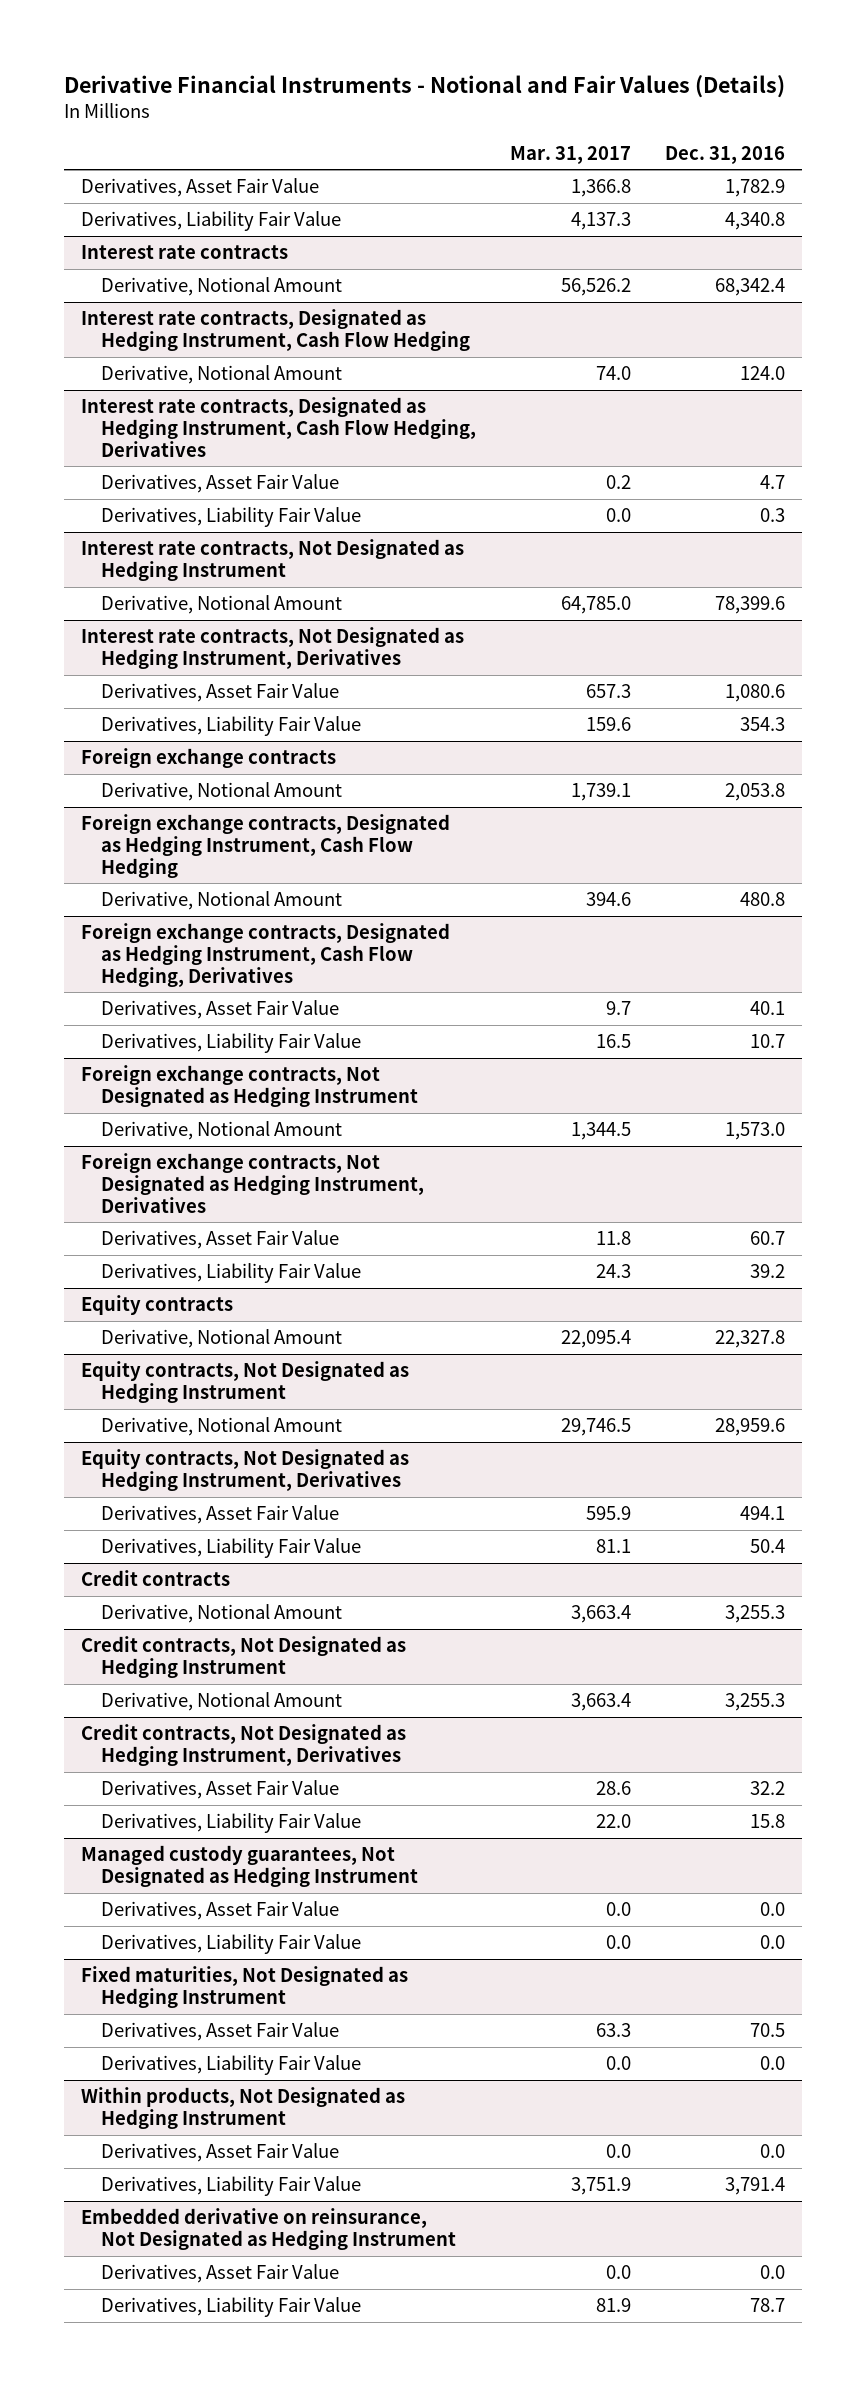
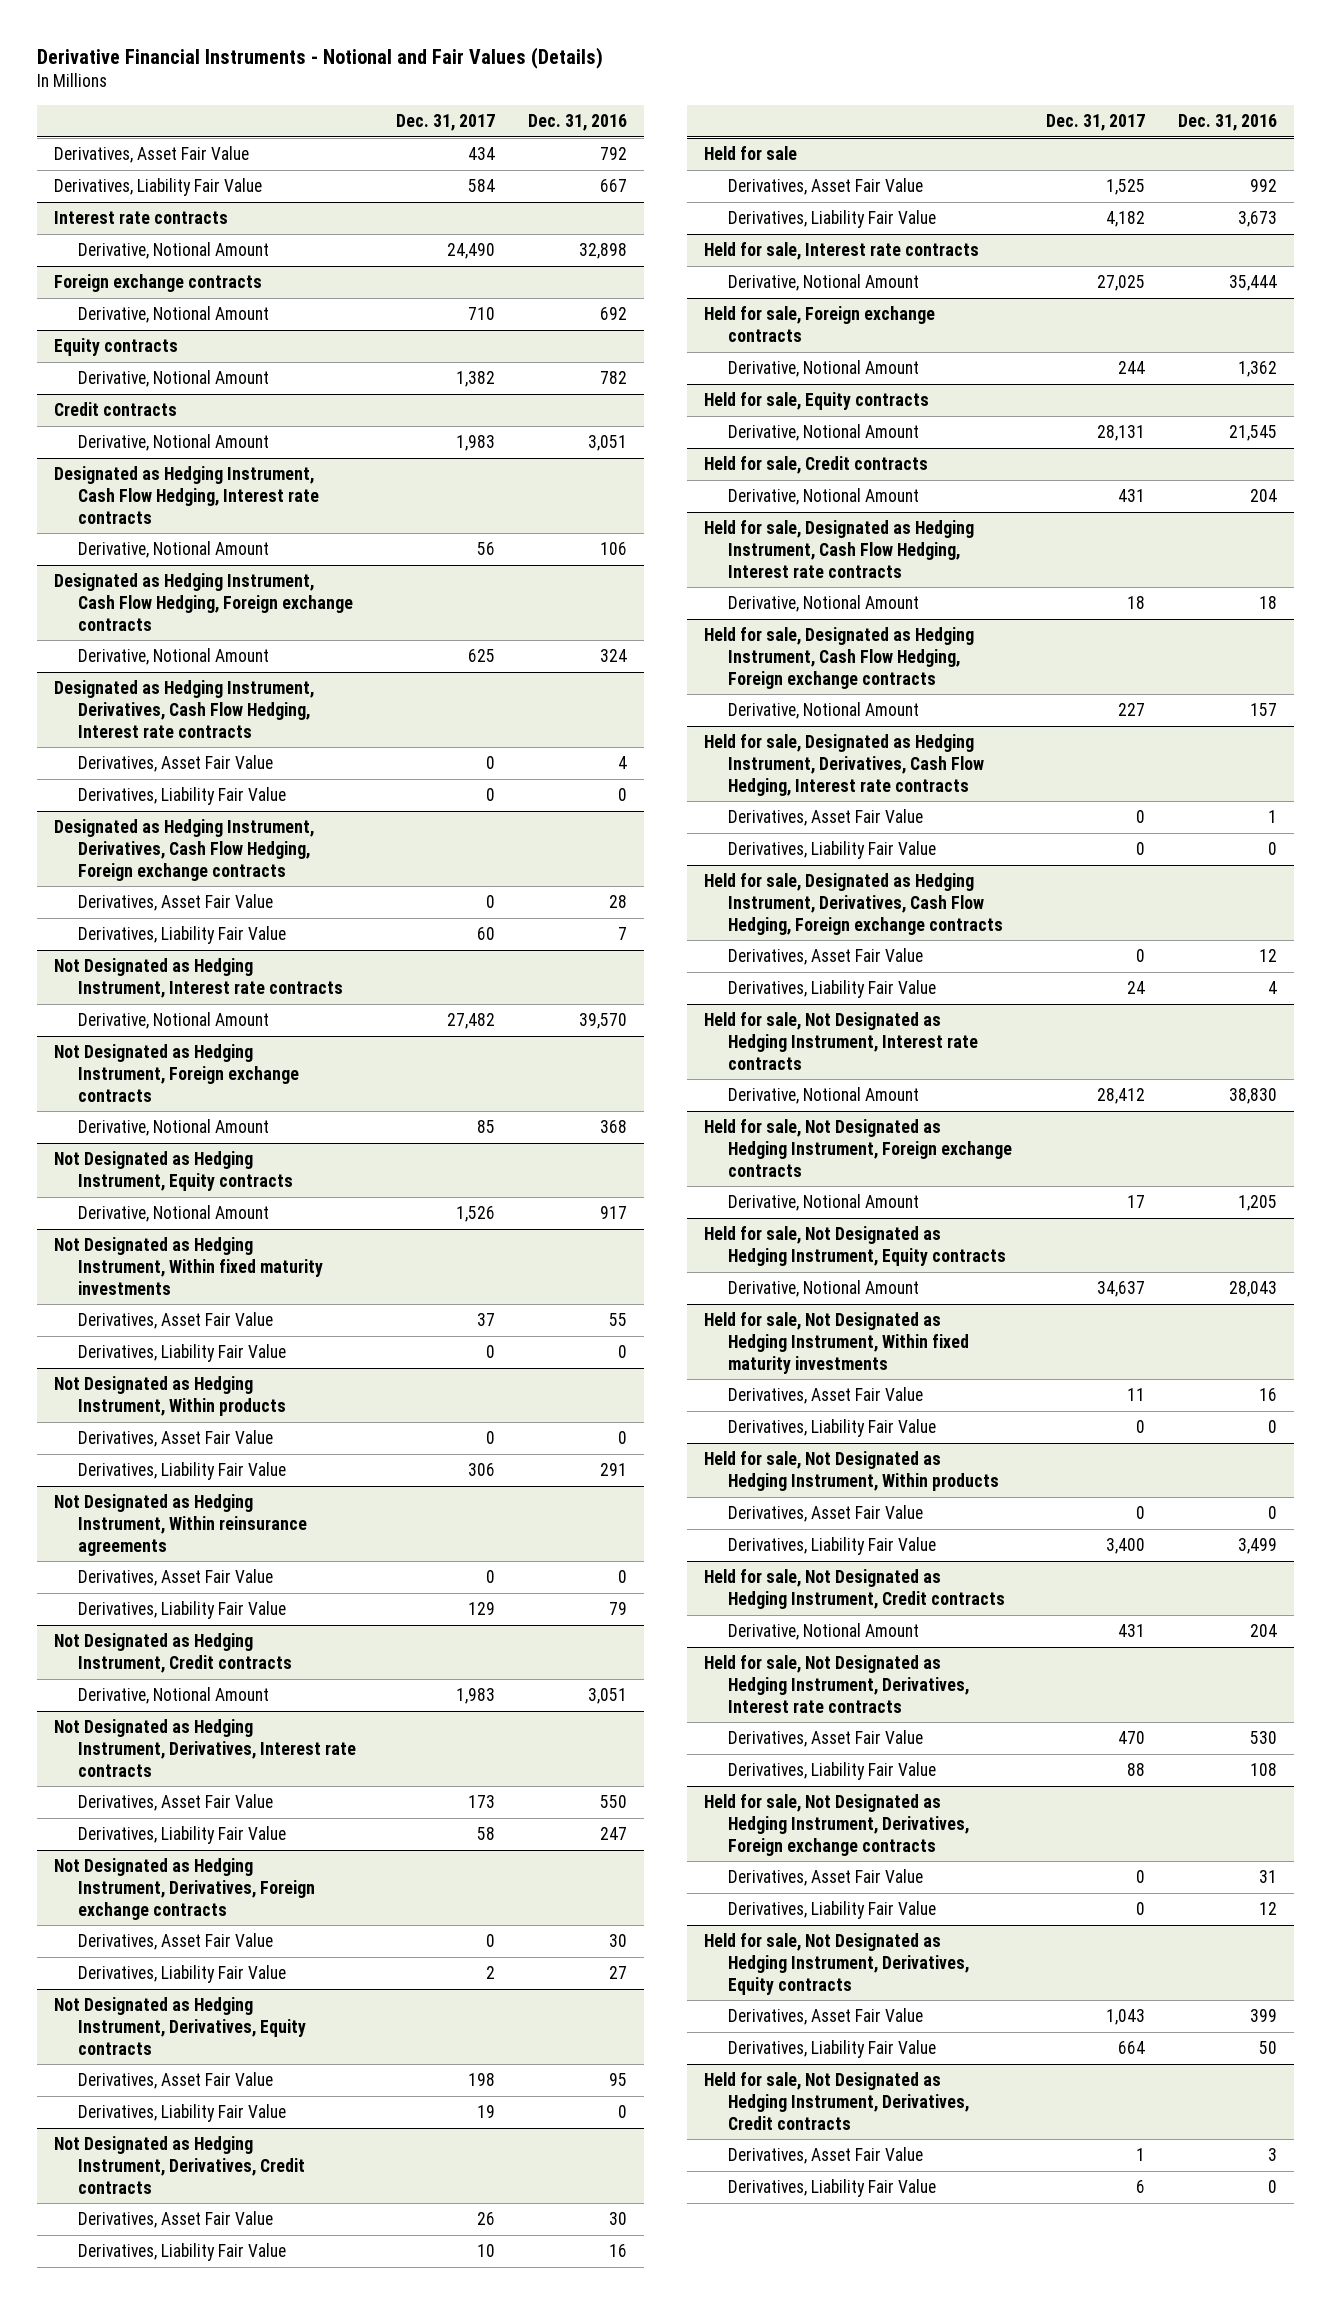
- | Mar. 31, 2017 | Dec. 31, 2016
+ | Dec. 31, 2017 | Dec. 31, 2016
- Derivatives, Asset Fair Value | 1,366.8 | 1,782.9
- Derivatives, Liability Fair Value | 4,137.3 | 4,340.8
+ Derivatives, Asset Fair Value | 434 | 792
+ Derivatives, Liability Fair Value | 584 | 667
@ Interest rate contracts
- Derivative, Notional Amount | 56,526.2 | 68,342.4
- Interest rate contracts, Designated as Hedging Instrument, Cash Flow Hedging
- Derivative, Notional Amount | 74.0 | 124.0
- Interest rate contracts, Designated as Hedging Instrument, Cash Flow Hedging, Derivatives
- Derivatives, Asset Fair Value | 0.2 | 4.7
- Derivatives, Liability Fair Value | 0.0 | 0.3
- Interest rate contracts, Not Designated as Hedging Instrument
- Derivative, Notional Amount | 64,785.0 | 78,399.6
- Interest rate contracts, Not Designated as Hedging Instrument, Derivatives
- Derivatives, Asset Fair Value | 657.3 | 1,080.6
- Derivatives, Liability Fair Value | 159.6 | 354.3
@ Interest rate contracts
+ Derivative, Notional Amount | 24,490 | 32,898
@ Foreign exchange contracts
- Derivative, Notional Amount | 1,739.1 | 2,053.8
- Foreign exchange contracts, Designated as Hedging Instrument, Cash Flow Hedging
- Derivative, Notional Amount | 394.6 | 480.8
- Foreign exchange contracts, Designated as Hedging Instrument, Cash Flow Hedging, Derivatives
- Derivatives, Asset Fair Value | 9.7 | 40.1
- Derivatives, Liability Fair Value | 16.5 | 10.7
- Foreign exchange contracts, Not Designated as Hedging Instrument
- Derivative, Notional Amount | 1,344.5 | 1,573.0
- Foreign exchange contracts, Not Designated as Hedging Instrument, Derivatives
- Derivatives, Asset Fair Value | 11.8 | 60.7
- Derivatives, Liability Fair Value | 24.3 | 39.2
@ Foreign exchange contracts
+ Derivative, Notional Amount | 710 | 692
@ Equity contracts
- Derivative, Notional Amount | 22,095.4 | 22,327.8
- Equity contracts, Not Designated as Hedging Instrument
- Derivative, Notional Amount | 29,746.5 | 28,959.6
- Equity contracts, Not Designated as Hedging Instrument, Derivatives
- Derivatives, Asset Fair Value | 595.9 | 494.1
- Derivatives, Liability Fair Value | 81.1 | 50.4
@ Equity contracts
+ Derivative, Notional Amount | 1,382 | 782
@ Credit contracts
- Derivative, Notional Amount | 3,663.4 | 3,255.3
- Credit contracts, Not Designated as Hedging Instrument
- Derivative, Notional Amount | 3,663.4 | 3,255.3
- Credit contracts, Not Designated as Hedging Instrument, Derivatives
- Derivatives, Asset Fair Value | 28.6 | 32.2
- Derivatives, Liability Fair Value | 22.0 | 15.8
- Managed custody guarantees, Not Designated as Hedging Instrument
- Derivatives, Asset Fair Value | 0.0 | 0.0
- Derivatives, Liability Fair Value | 0.0 | 0.0
- Fixed maturities, Not Designated as Hedging Instrument
- Derivatives, Asset Fair Value | 63.3 | 70.5
- Derivatives, Liability Fair Value | 0.0 | 0.0
- Within products, Not Designated as Hedging Instrument
- Derivatives, Asset Fair Value | 0.0 | 0.0
- Derivatives, Liability Fair Value | 3,751.9 | 3,791.4
- Embedded derivative on reinsurance, Not Designated as Hedging Instrument
- Derivatives, Asset Fair Value | 0.0 | 0.0
- Derivatives, Liability Fair Value | 81.9 | 78.7
@ Credit contracts
+ Derivative, Notional Amount | 1,983 | 3,051
+ Designated as Hedging Instrument, Cash Flow Hedging, Interest rate contracts
+ Derivative, Notional Amount | 56 | 106
+ Designated as Hedging Instrument, Cash Flow Hedging, Foreign exchange contracts
+ Derivative, Notional Amount | 625 | 324
+ Designated as Hedging Instrument, Derivatives, Cash Flow Hedging, Interest rate contracts
+ Derivatives, Asset Fair Value | 0 | 4
+ Derivatives, Liability Fair Value | 0 | 0
+ Designated as Hedging Instrument, Derivatives, Cash Flow Hedging, Foreign exchange contracts
+ Derivatives, Asset Fair Value | 0 | 28
+ Derivatives, Liability Fair Value | 60 | 7
+ Not Designated as Hedging Instrument, Interest rate contracts
+ Derivative, Notional Amount | 27,482 | 39,570
+ Not Designated as Hedging Instrument, Foreign exchange contracts
+ Derivative, Notional Amount | 85 | 368
+ Not Designated as Hedging Instrument, Equity contracts
+ Derivative, Notional Amount | 1,526 | 917
+ Not Designated as Hedging Instrument, Within fixed maturity investments
+ Derivatives, Asset Fair Value | 37 | 55
+ Derivatives, Liability Fair Value | 0 | 0
+ Not Designated as Hedging Instrument, Within products
+ Derivatives, Asset Fair Value | 0 | 0
+ Derivatives, Liability Fair Value | 306 | 291
+ Not Designated as Hedging Instrument, Within reinsurance agreements
+ Derivatives, Asset Fair Value | 0 | 0
+ Derivatives, Liability Fair Value | 129 | 79
+ Not Designated as Hedging Instrument, Credit contracts
+ Derivative, Notional Amount | 1,983 | 3,051
+ Not Designated as Hedging Instrument, Derivatives, Interest rate contracts
+ Derivatives, Asset Fair Value | 173 | 550
+ Derivatives, Liability Fair Value | 58 | 247
+ Not Designated as Hedging Instrument, Derivatives, Foreign exchange contracts
+ Derivatives, Asset Fair Value | 0 | 30
+ Derivatives, Liability Fair Value | 2 | 27
+ Not Designated as Hedging Instrument, Derivatives, Equity contracts
+ Derivatives, Asset Fair Value | 198 | 95
+ Derivatives, Liability Fair Value | 19 | 0
+ Not Designated as Hedging Instrument, Derivatives, Credit contracts
+ Derivatives, Asset Fair Value | 26 | 30
+ Derivatives, Liability Fair Value | 10 | 16
+ Held for sale
+ Derivatives, Asset Fair Value | 1,525 | 992
+ Derivatives, Liability Fair Value | 4,182 | 3,673
+ Held for sale, Interest rate contracts
+ Derivative, Notional Amount | 27,025 | 35,444
+ Held for sale, Foreign exchange contracts
+ Derivative, Notional Amount | 244 | 1,362
+ Held for sale, Equity contracts
+ Derivative, Notional Amount | 28,131 | 21,545
+ Held for sale, Credit contracts
+ Derivative, Notional Amount | 431 | 204
+ Held for sale, Designated as Hedging Instrument, Cash Flow Hedging, Interest rate contracts
+ Derivative, Notional Amount | 18 | 18
+ Held for sale, Designated as Hedging Instrument, Cash Flow Hedging, Foreign exchange contracts
+ Derivative, Notional Amount | 227 | 157
+ Held for sale, Designated as Hedging Instrument, Derivatives, Cash Flow Hedging, Interest rate contracts
+ Derivatives, Asset Fair Value | 0 | 1
+ Derivatives, Liability Fair Value | 0 | 0
+ Held for sale, Designated as Hedging Instrument, Derivatives, Cash Flow Hedging, Foreign exchange contracts
+ Derivatives, Asset Fair Value | 0 | 12
+ Derivatives, Liability Fair Value | 24 | 4
+ Held for sale, Not Designated as Hedging Instrument, Interest rate contracts
+ Derivative, Notional Amount | 28,412 | 38,830
+ Held for sale, Not Designated as Hedging Instrument, Foreign exchange contracts
+ Derivative, Notional Amount | 17 | 1,205
+ Held for sale, Not Designated as Hedging Instrument, Equity contracts
+ Derivative, Notional Amount | 34,637 | 28,043
+ Held for sale, Not Designated as Hedging Instrument, Within fixed maturity investments
+ Derivatives, Asset Fair Value | 11 | 16
+ Derivatives, Liability Fair Value | 0 | 0
+ Held for sale, Not Designated as Hedging Instrument, Within products
+ Derivatives, Asset Fair Value | 0 | 0
+ Derivatives, Liability Fair Value | 3,400 | 3,499
+ Held for sale, Not Designated as Hedging Instrument, Credit contracts
+ Derivative, Notional Amount | 431 | 204
+ Held for sale, Not Designated as Hedging Instrument, Derivatives, Interest rate contracts
+ Derivatives, Asset Fair Value | 470 | 530
+ Derivatives, Liability Fair Value | 88 | 108
+ Held for sale, Not Designated as Hedging Instrument, Derivatives, Foreign exchange contracts
+ Derivatives, Asset Fair Value | 0 | 31
+ Derivatives, Liability Fair Value | 0 | 12
+ Held for sale, Not Designated as Hedging Instrument, Derivatives, Equity contracts
+ Derivatives, Asset Fair Value | 1,043 | 399
+ Derivatives, Liability Fair Value | 664 | 50
+ Held for sale, Not Designated as Hedging Instrument, Derivatives, Credit contracts
+ Derivatives, Asset Fair Value | 1 | 3
+ Derivatives, Liability Fair Value | 6 | 0

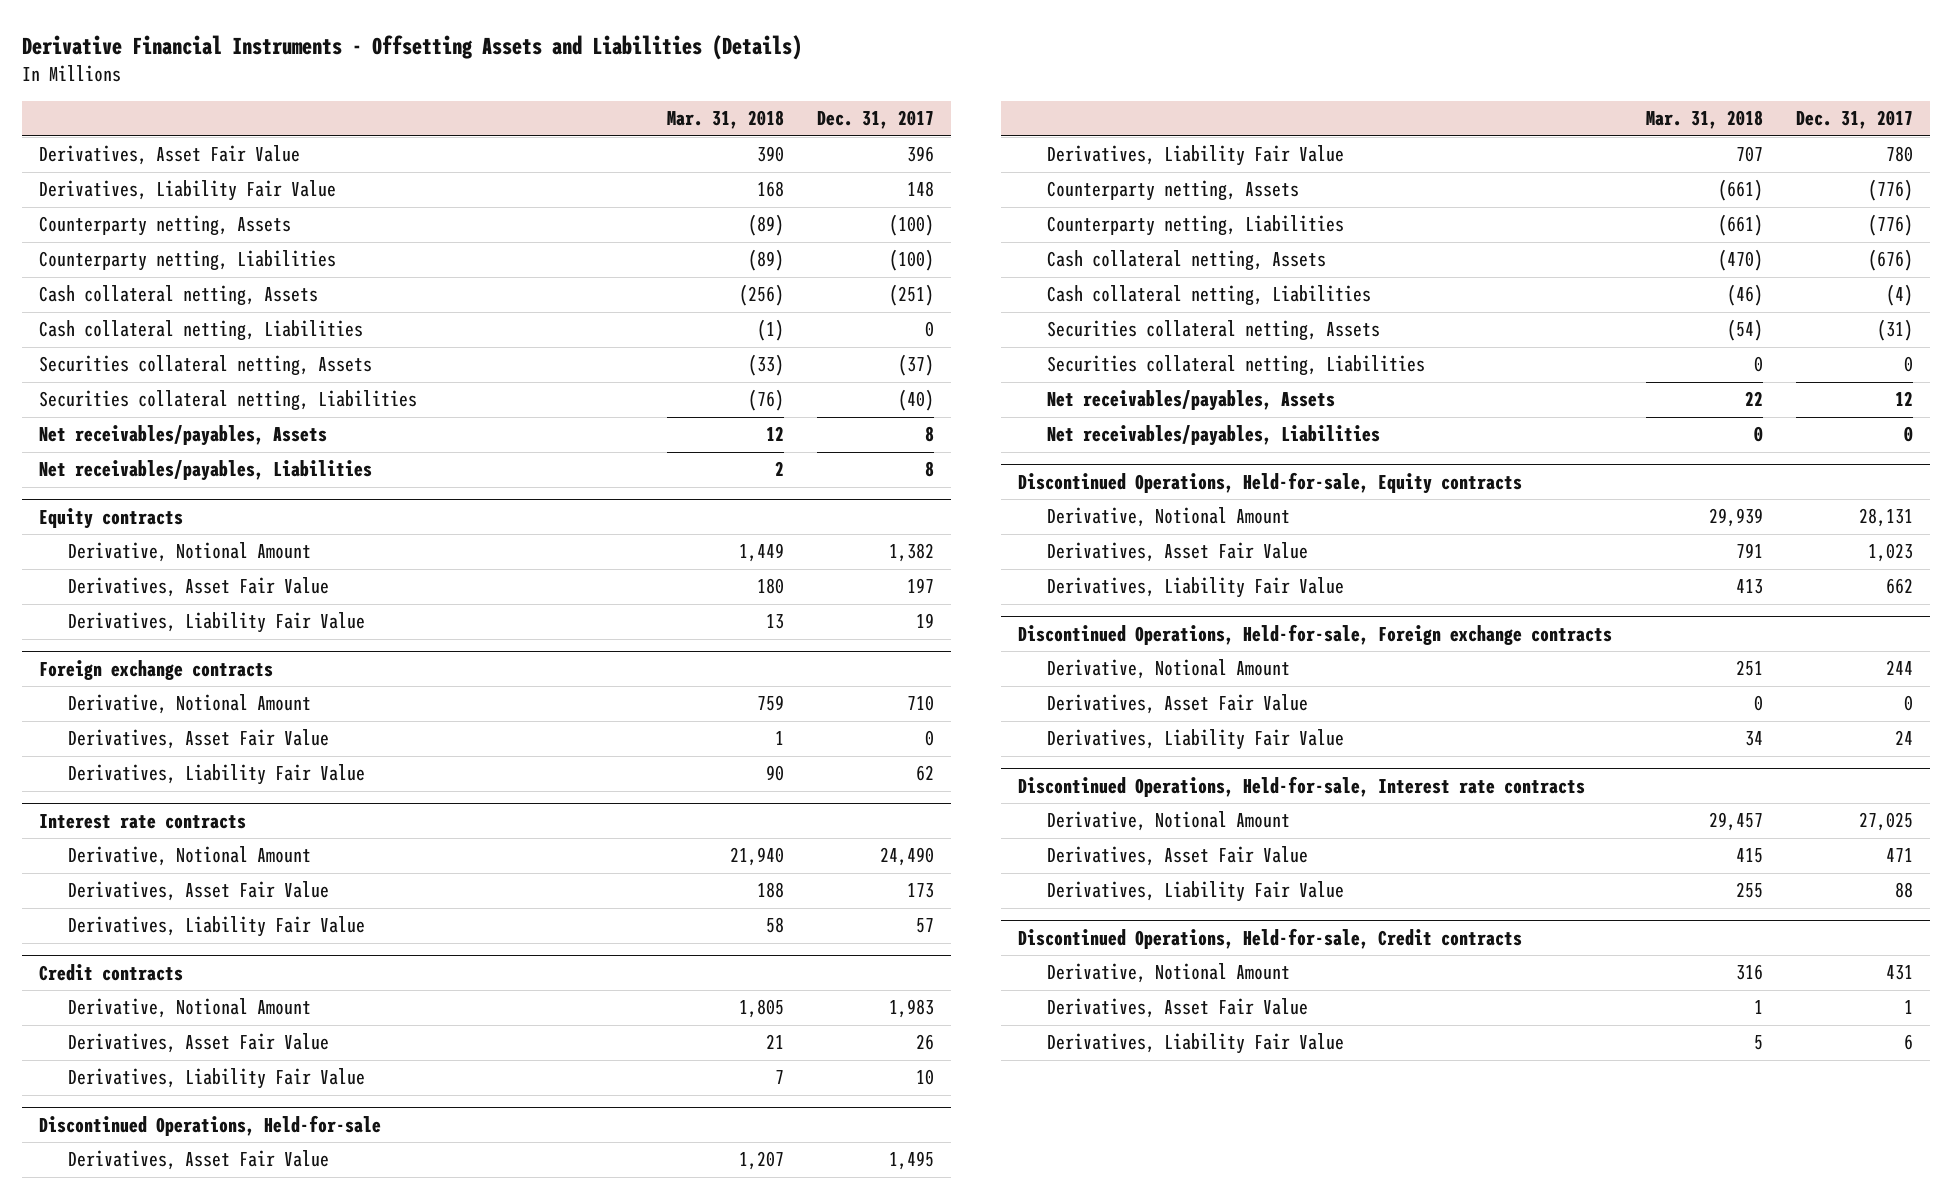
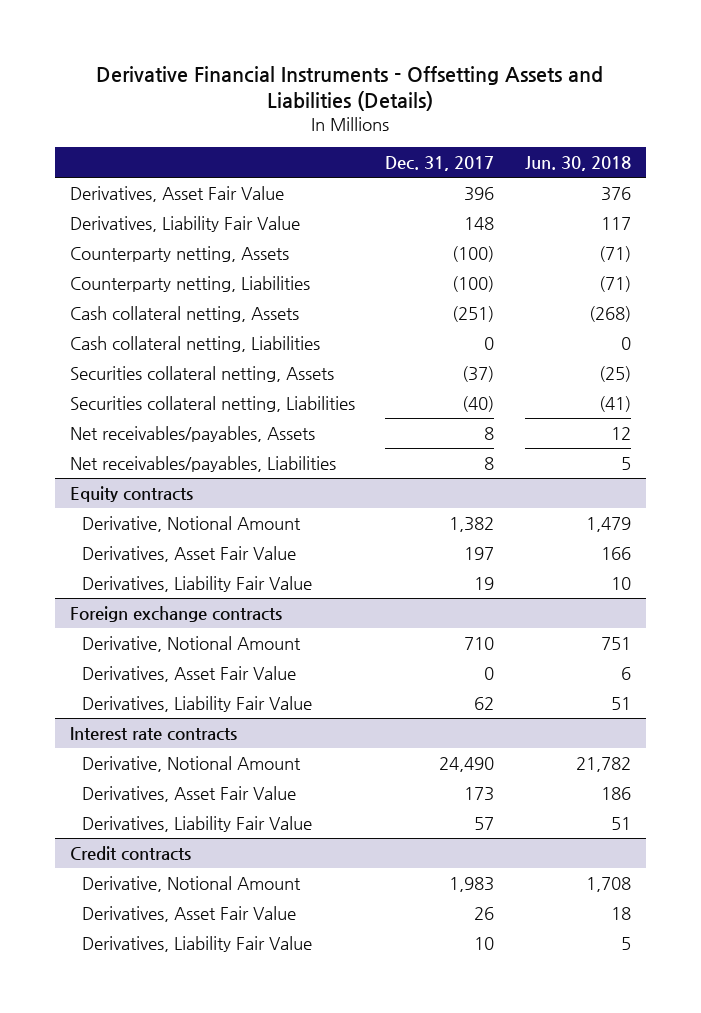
- | Mar. 31, 2018 | Dec. 31, 2017
+ | Dec. 31, 2017 | Jun. 30, 2018
- Discontinued Operations, Held-for-sale
- Derivatives, Asset Fair Value | 1,207 | 1,495
- Derivatives, Liability Fair Value | 707 | 780
- Counterparty netting, Assets | (661) | (776)
- Counterparty netting, Liabilities | (661) | (776)
- Cash collateral netting, Assets | (470) | (676)
- Cash collateral netting, Liabilities | (46) | (4)
- Securities collateral netting, Assets | (54) | (31)
- Securities collateral netting, Liabilities | 0 | 0
- Net receivables/payables, Assets | 22 | 12
- Net receivables/payables, Liabilities | 0 | 0
- Discontinued Operations, Held-for-sale, Equity contracts
- Derivative, Notional Amount | 29,939 | 28,131
- Derivatives, Asset Fair Value | 791 | 1,023
- Derivatives, Liability Fair Value | 413 | 662
- Discontinued Operations, Held-for-sale, Foreign exchange contracts
- Derivative, Notional Amount | 251 | 244
- Derivatives, Asset Fair Value | 0 | 0
- Derivatives, Liability Fair Value | 34 | 24
- Discontinued Operations, Held-for-sale, Interest rate contracts
- Derivative, Notional Amount | 29,457 | 27,025
- Derivatives, Asset Fair Value | 415 | 471
- Derivatives, Liability Fair Value | 255 | 88
- Discontinued Operations, Held-for-sale, Credit contracts
- Derivative, Notional Amount | 316 | 431
- Derivatives, Asset Fair Value | 1 | 1
- Derivatives, Liability Fair Value | 5 | 6

